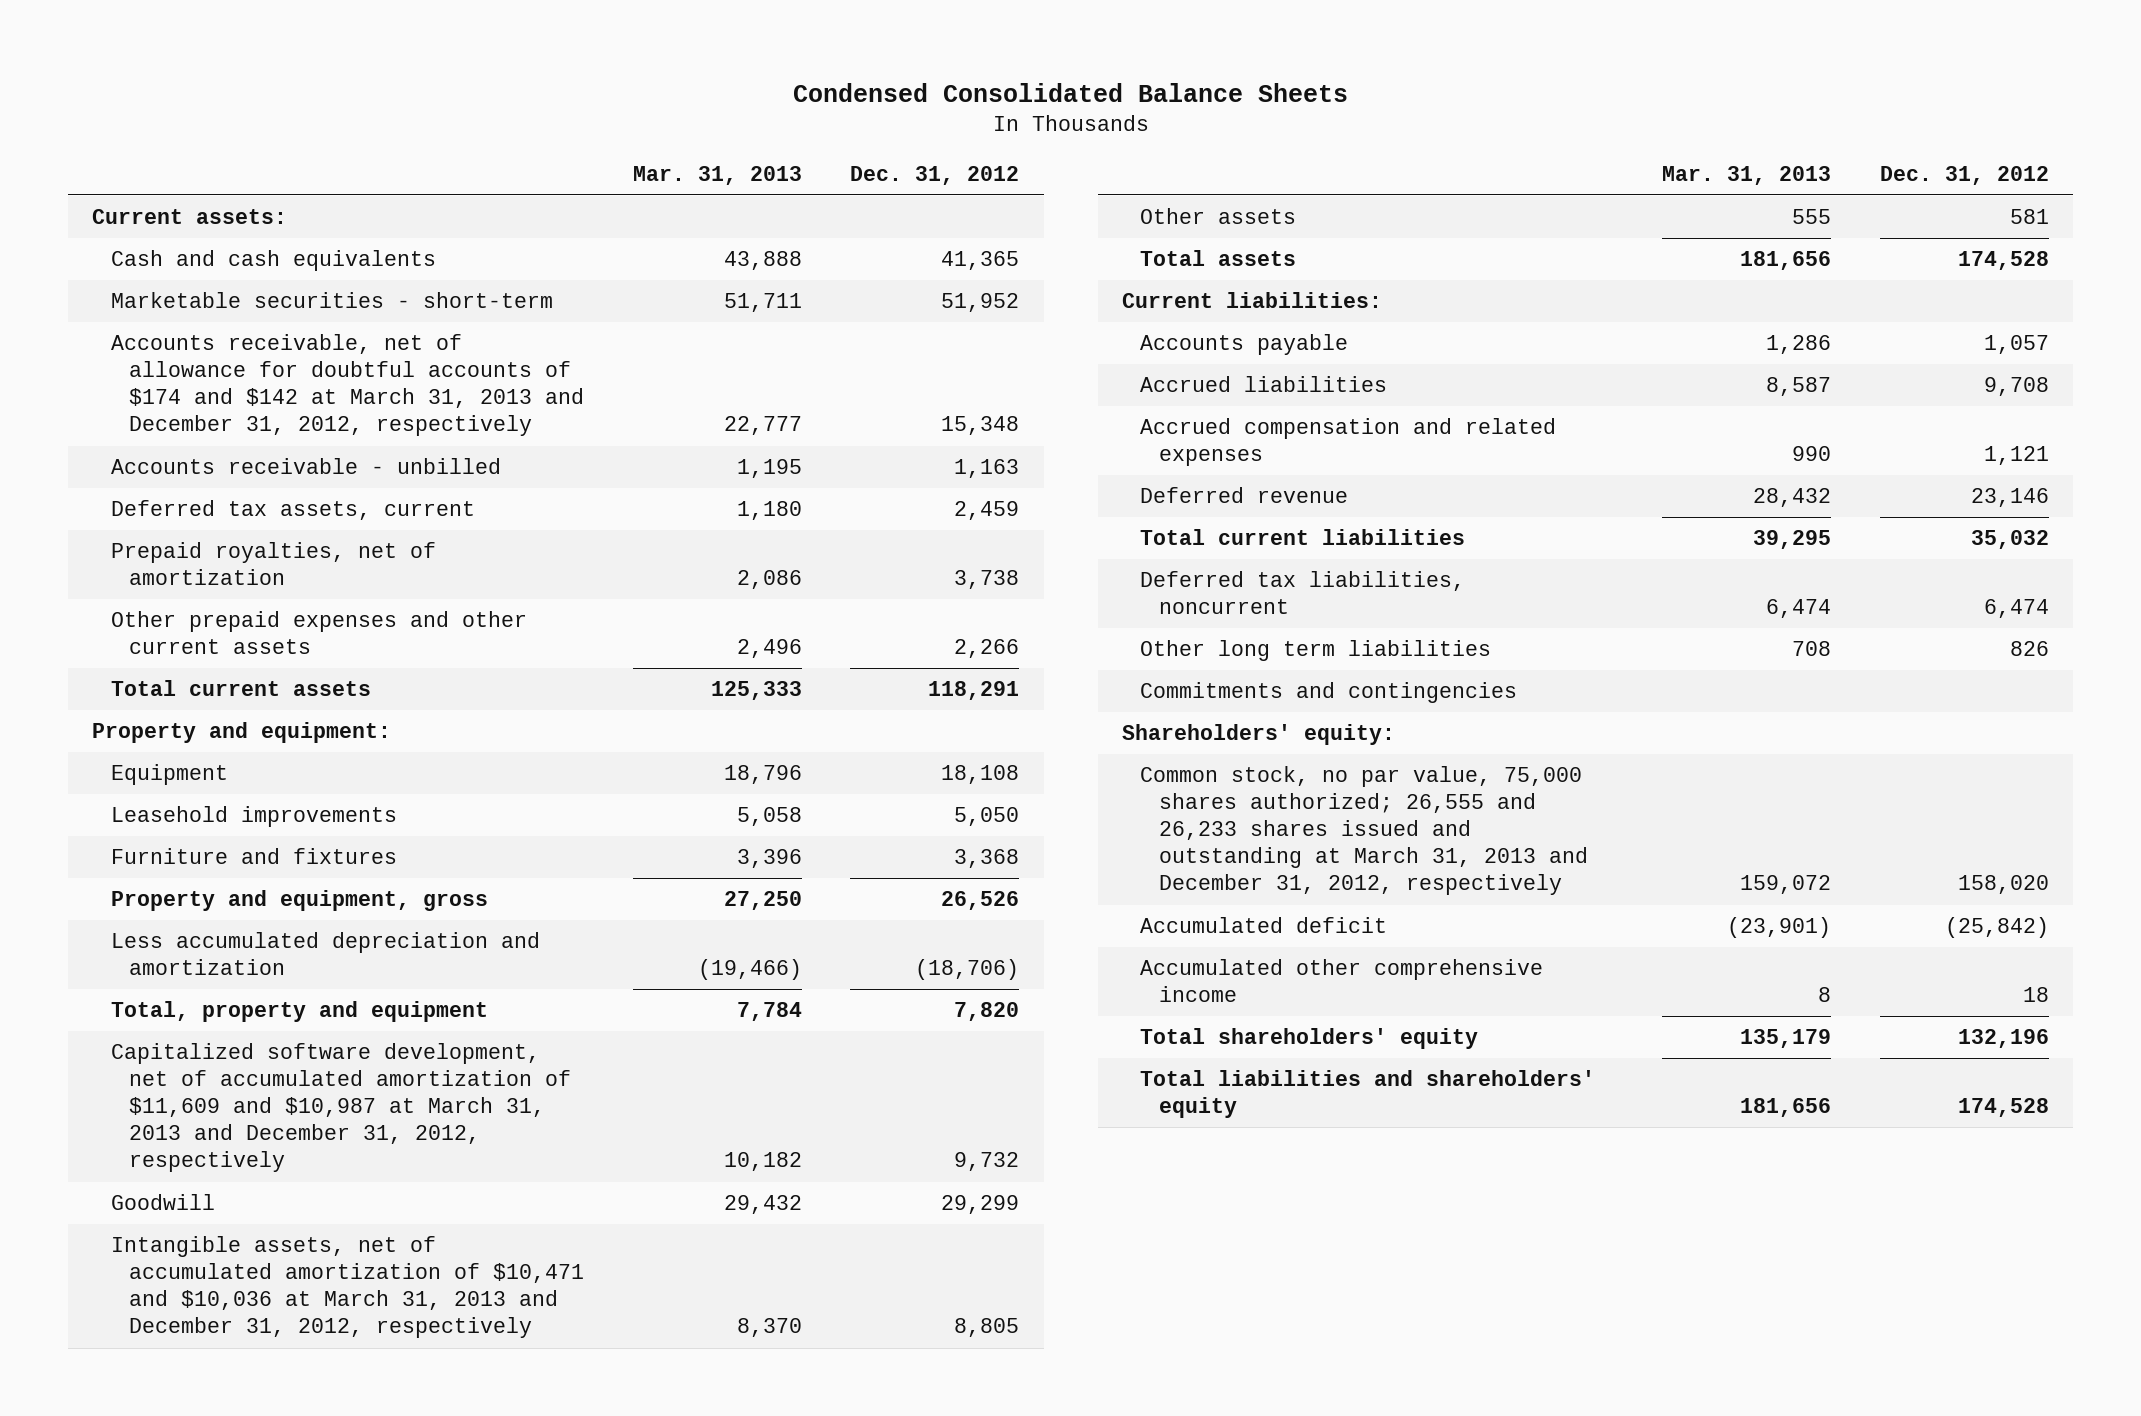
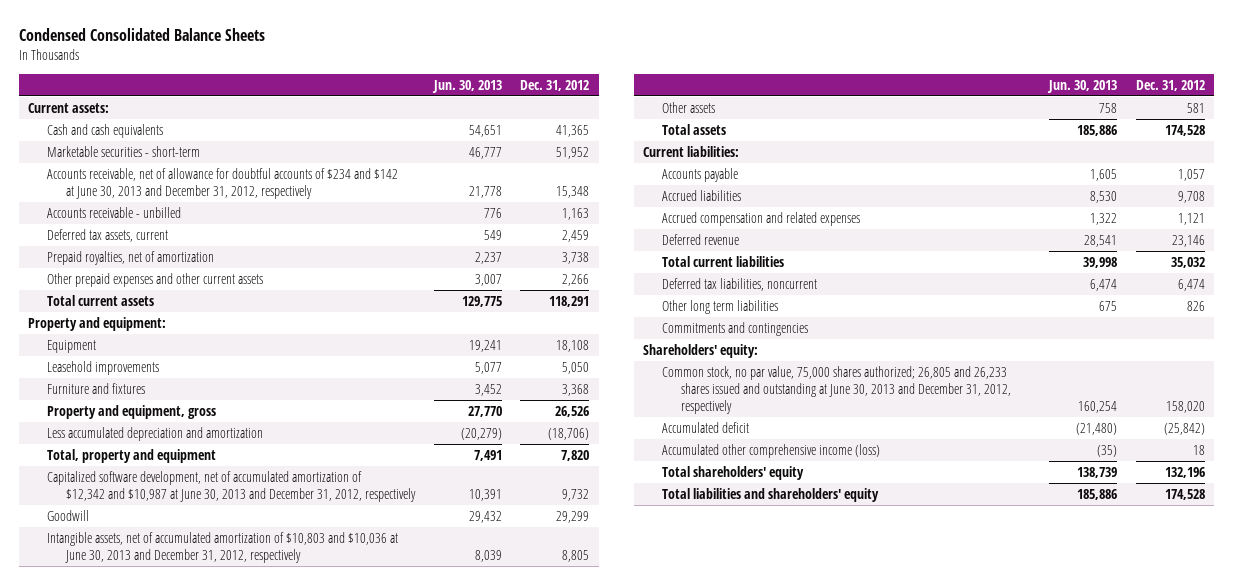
- | Mar. 31, 2013 | Dec. 31, 2012
+ | Jun. 30, 2013 | Dec. 31, 2012
- Accounts receivable, net of allowance for doubtful accounts of $174 and $142 at March 31, 2013 and December 31, 2012, respectively | 22,777 | 15,348
+ Accounts receivable, net of allowance for doubtful accounts of $234 and $142 at June 30, 2013 and December 31, 2012, respectively | 21,778 | 15,348
- Capitalized software development, net of accumulated amortization of $11,609 and $10,987 at March 31, 2013 and December 31, 2012, respectively | 10,182 | 9,732
+ Capitalized software development, net of accumulated amortization of $12,342 and $10,987 at June 30, 2013 and December 31, 2012, respectively | 10,391 | 9,732
- Intangible assets, net of accumulated amortization of $10,471 and $10,036 at March 31, 2013 and December 31, 2012, respectively | 8,370 | 8,805
+ Intangible assets, net of accumulated amortization of $10,803 and $10,036 at June 30, 2013 and December 31, 2012, respectively | 8,039 | 8,805
- Common stock, no par value, 75,000 shares authorized; 26,555 and 26,233 shares issued and outstanding at March 31, 2013 and December 31, 2012, respectively | 159,072 | 158,020
+ Common stock, no par value, 75,000 shares authorized; 26,805 and 26,233 shares issued and outstanding at June 30, 2013 and December 31, 2012, respectively | 160,254 | 158,020
- Accumulated other comprehensive income | 8 | 18
+ Accumulated other comprehensive income (loss) | (35) | 18

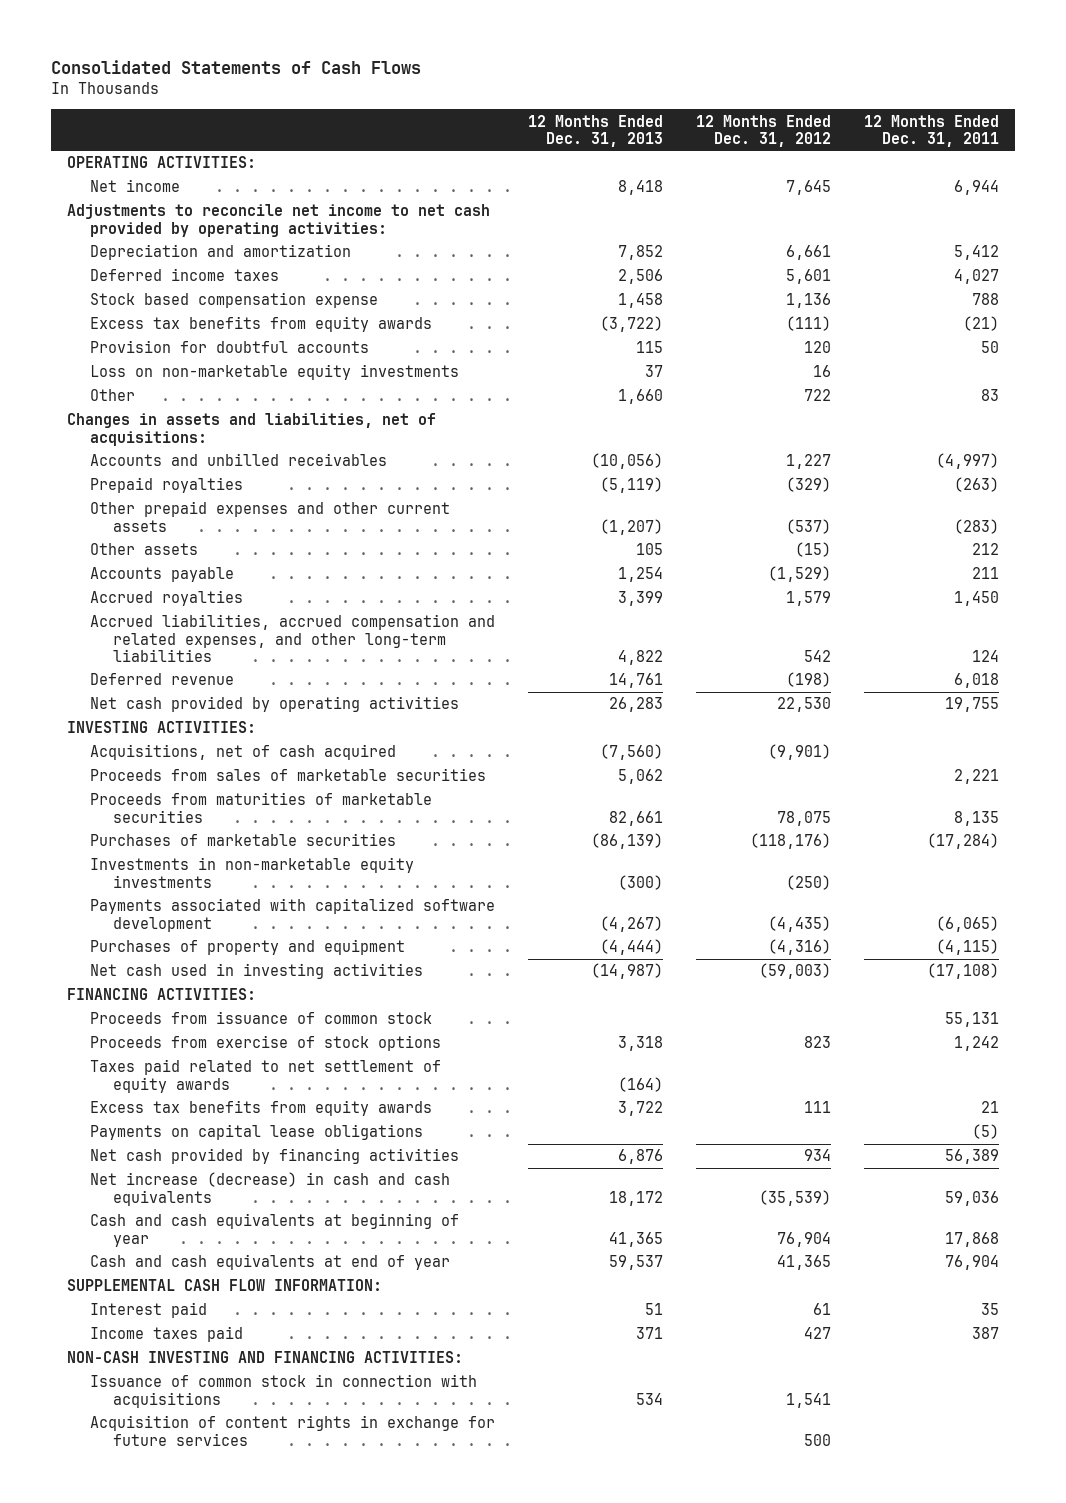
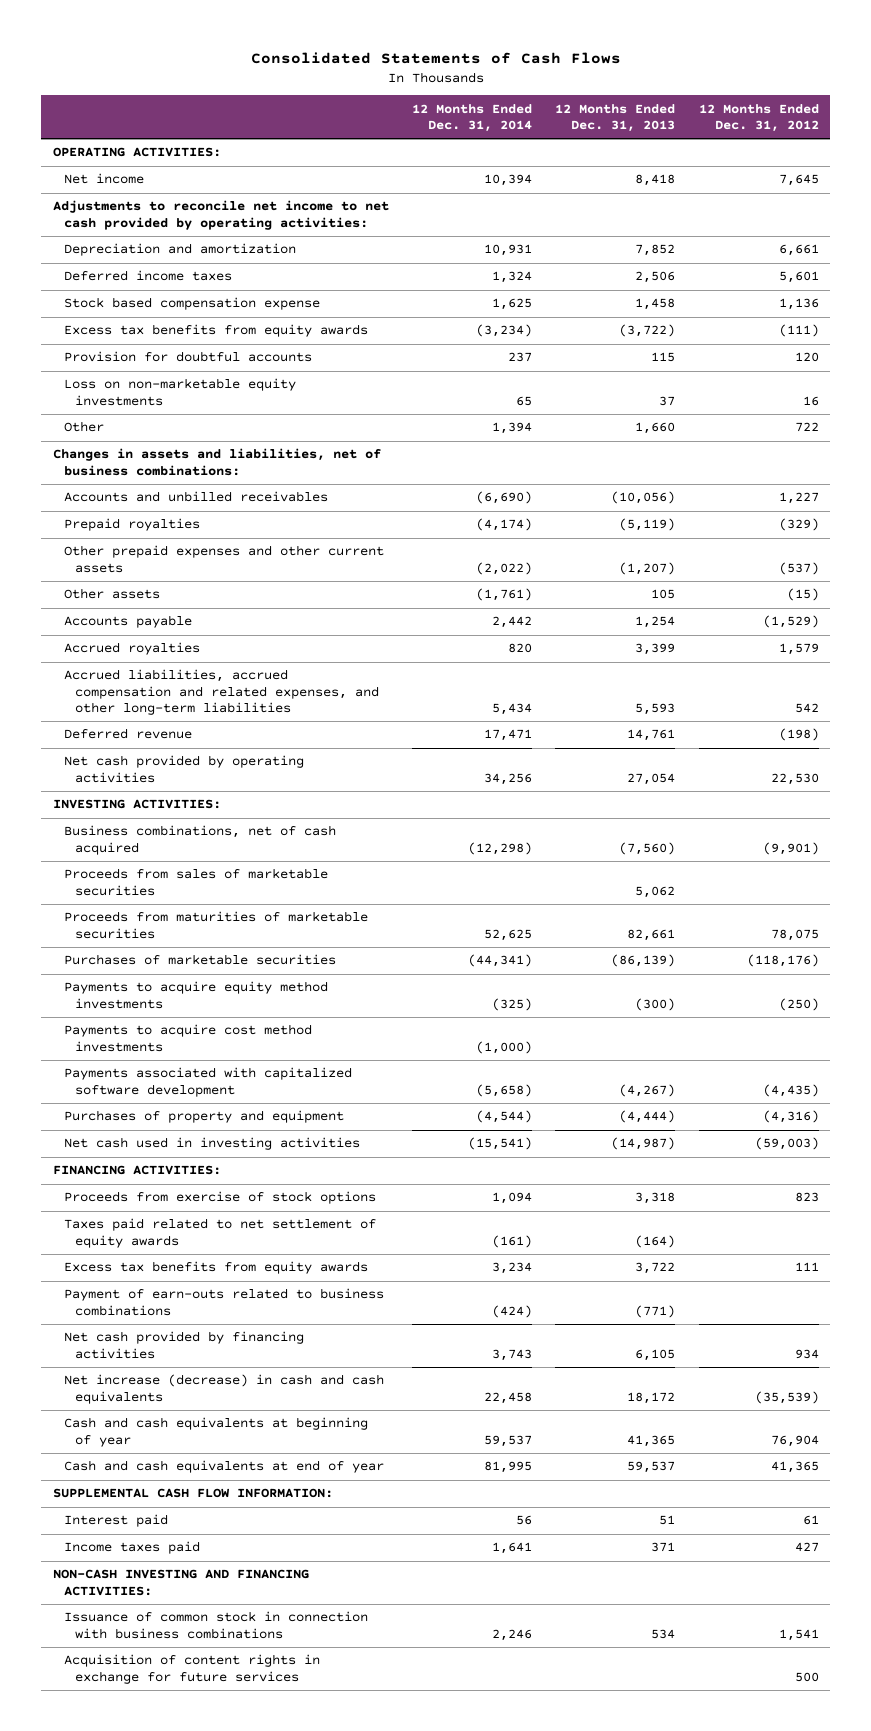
- | 12 Months Ended Dec. 31, 2013 | 12 Months Ended Dec. 31, 2012 | 12 Months Ended Dec. 31, 2011
+ | 12 Months Ended Dec. 31, 2014 | 12 Months Ended Dec. 31, 2013 | 12 Months Ended Dec. 31, 2012
- Changes in assets and liabilities, net of acquisitions:
+ Changes in assets and liabilities, net of business combinations:
- Accrued liabilities, accrued compensation and related expenses, and other long-term liabilities | 4,822 | 542 | 124
+ Accrued liabilities, accrued compensation and related expenses, and other long-term liabilities | 5,434 | 5,593 | 542
- Net cash provided by operating activities | 26,283 | 22,530 | 19,755
+ Net cash provided by operating activities | 34,256 | 27,054 | 22,530
- Acquisitions, net of cash acquired | (7,560) | (9,901) |
+ Business combinations, net of cash acquired | (12,298) | (7,560) | (9,901)
- Investments in non-marketable equity investments | (300) | (250) |
+ Payments to acquire equity method investments | (325) | (300) | (250)
+ Payments to acquire cost method investments | (1,000) | |
- Proceeds from issuance of common stock | | | 55,131
- Payments on capital lease obligations | | | (5)
- Net cash provided by financing activities | 6,876 | 934 | 56,389
+ Payment of earn-outs related to business combinations | (424) | (771) |
+ Net cash provided by financing activities | 3,743 | 6,105 | 934
- Issuance of common stock in connection with acquisitions | 534 | 1,541 |
+ Issuance of common stock in connection with business combinations | 2,246 | 534 | 1,541

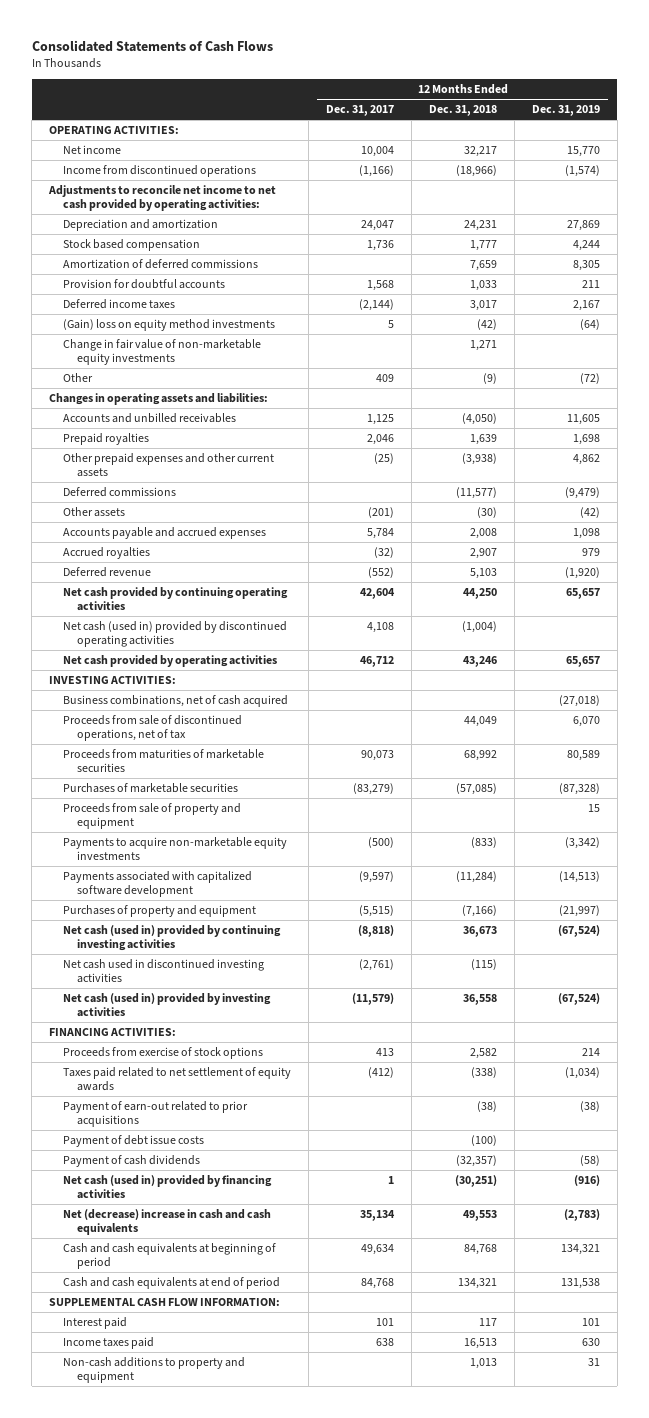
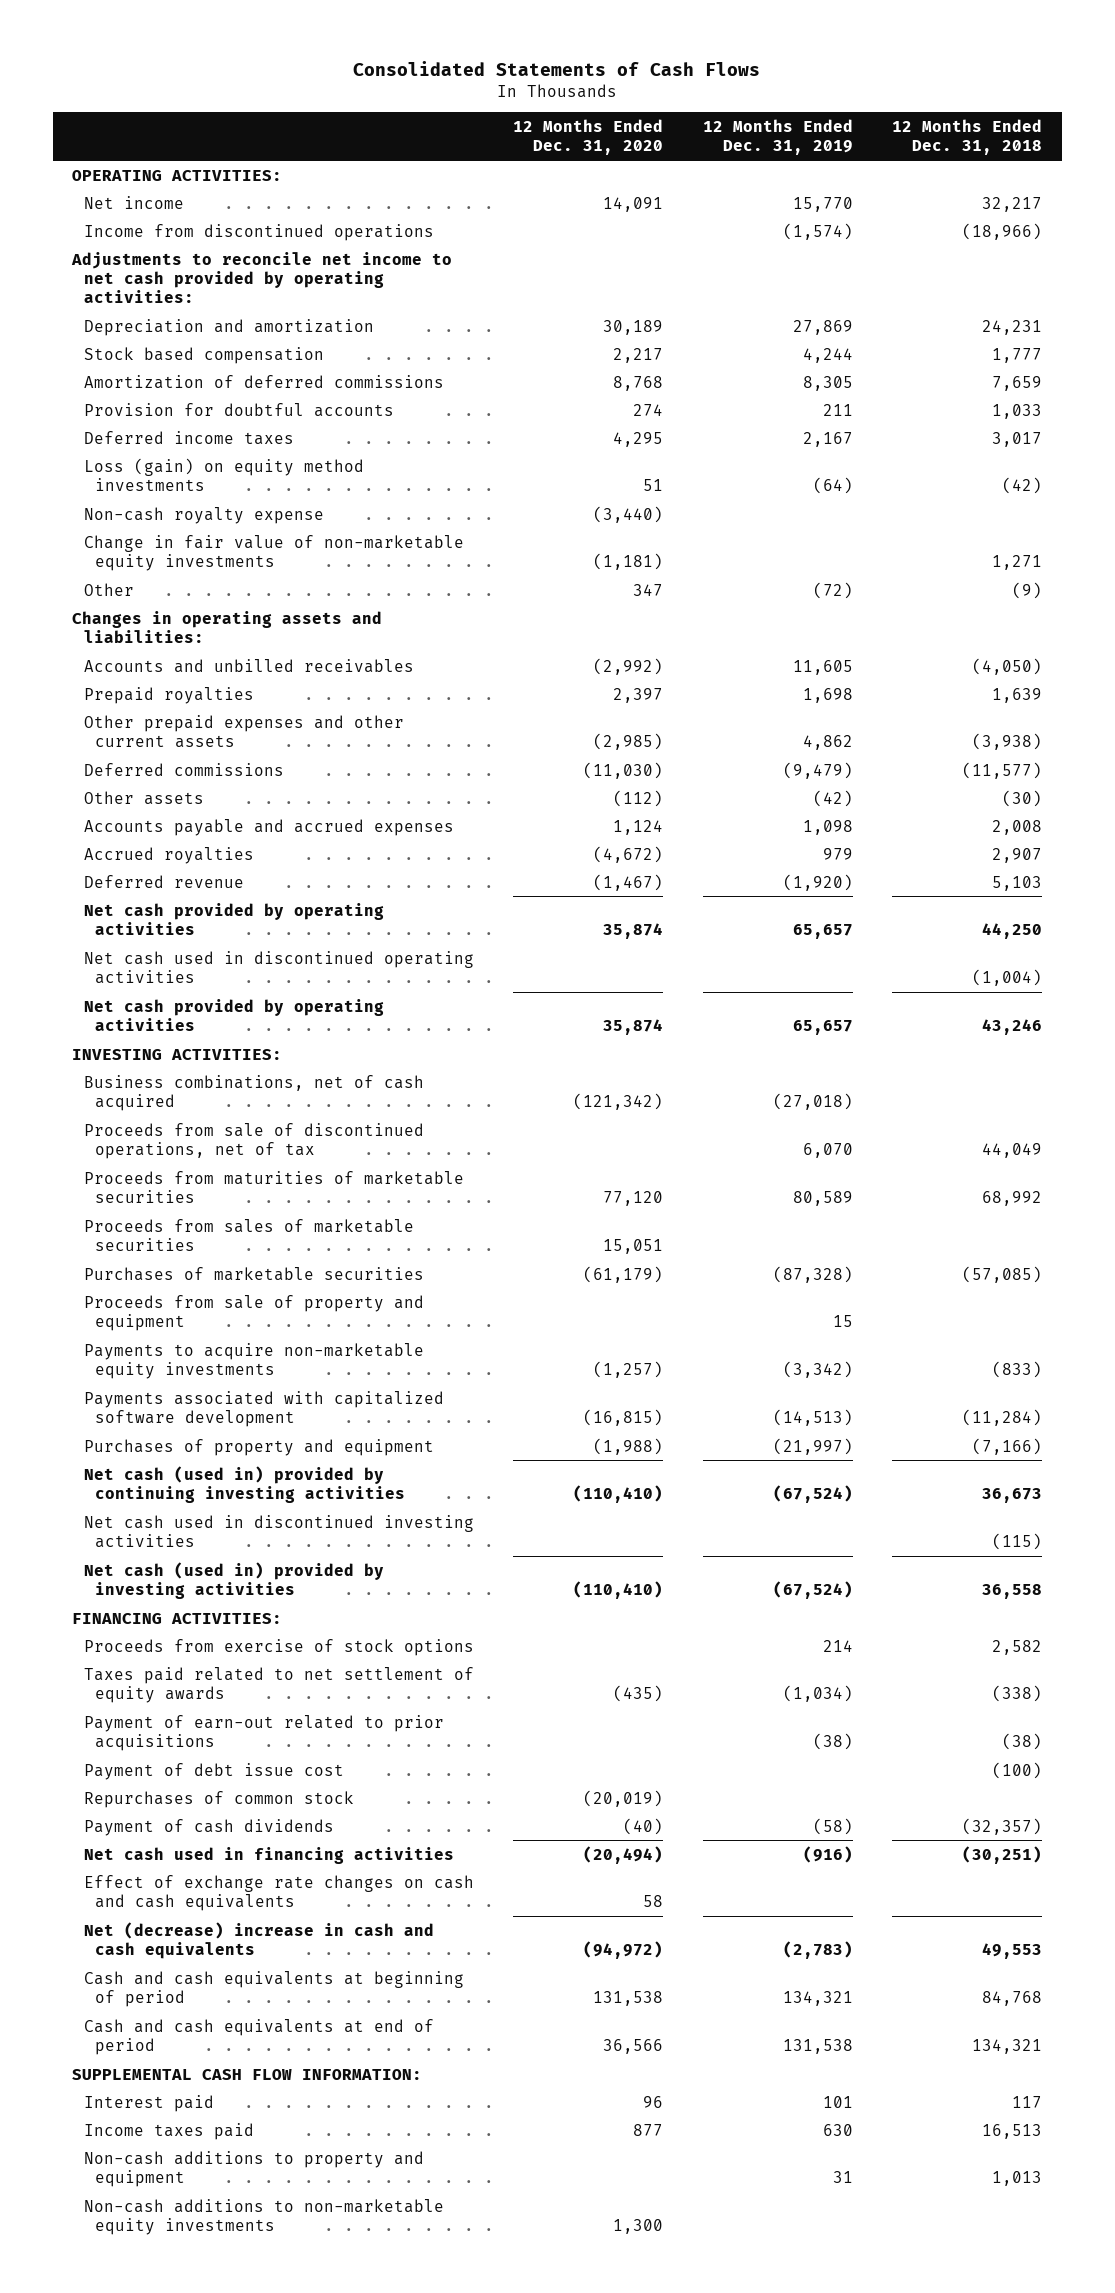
- | 12 Months Ended Dec. 31, 2017 | 12 Months Ended Dec. 31, 2018 | 12 Months Ended Dec. 31, 2019
+ | 12 Months Ended Dec. 31, 2020 | 12 Months Ended Dec. 31, 2019 | 12 Months Ended Dec. 31, 2018
- (Gain) loss on equity method investments | 5 | (42) | (64)
+ Loss (gain) on equity method investments | 51 | (64) | (42)
+ Non-cash royalty expense | (3,440) | |
- Net cash provided by continuing operating activities | 42,604 | 44,250 | 65,657
- Net cash (used in) provided by discontinued operating activities | 4,108 | (1,004) |
+ Net cash provided by operating activities | 35,874 | 65,657 | 44,250
+ Net cash used in discontinued operating activities | | | (1,004)
+ Proceeds from sales of marketable securities | 15,051 | |
- Payment of debt issue costs | | (100) |
+ Payment of debt issue cost | | | (100)
+ Repurchases of common stock | (20,019) | |
- Net cash (used in) provided by financing activities | 1 | (30,251) | (916)
+ Net cash used in financing activities | (20,494) | (916) | (30,251)
+ Effect of exchange rate changes on cash and cash equivalents | 58 | |
+ Non-cash additions to non-marketable equity investments | 1,300 | |

